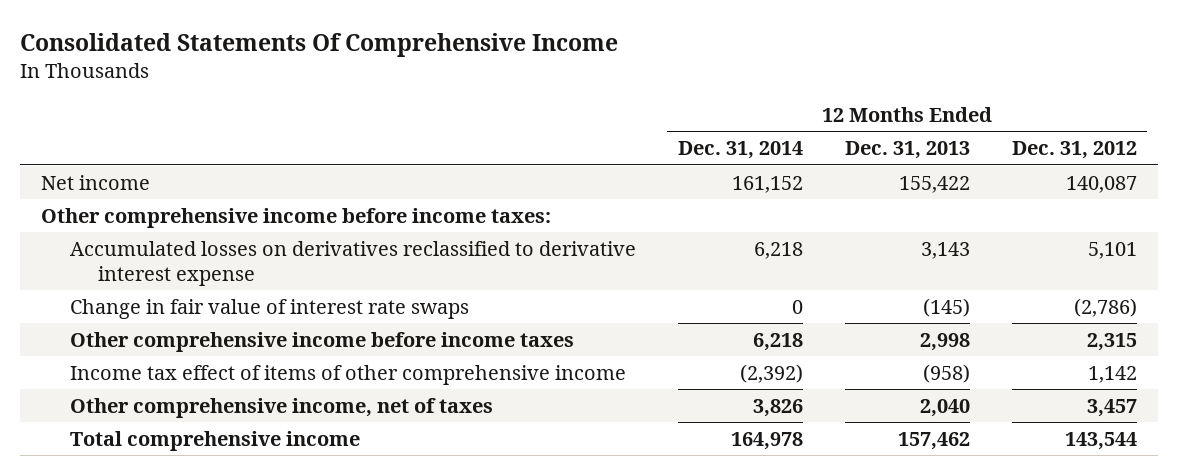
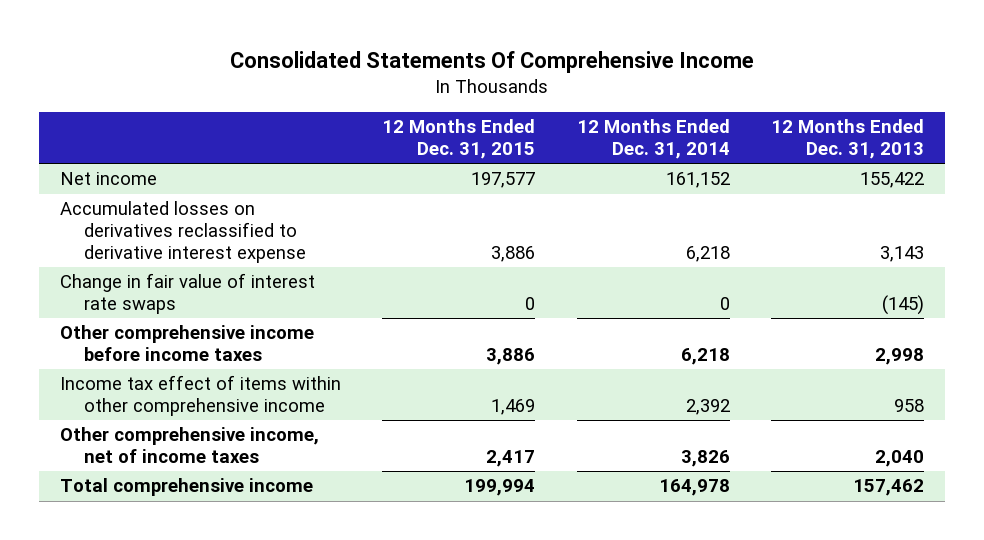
- | 12 Months Ended Dec. 31, 2014 | 12 Months Ended Dec. 31, 2013 | 12 Months Ended Dec. 31, 2012
+ | 12 Months Ended Dec. 31, 2015 | 12 Months Ended Dec. 31, 2014 | 12 Months Ended Dec. 31, 2013
- Other comprehensive income before income taxes:
- Income tax effect of items of other comprehensive income | (2,392) | (958) | 1,142
- Other comprehensive income, net of taxes | 3,826 | 2,040 | 3,457
+ Income tax effect of items within other comprehensive income | 1,469 | 2,392 | 958
+ Other comprehensive income, net of income taxes | 2,417 | 3,826 | 2,040

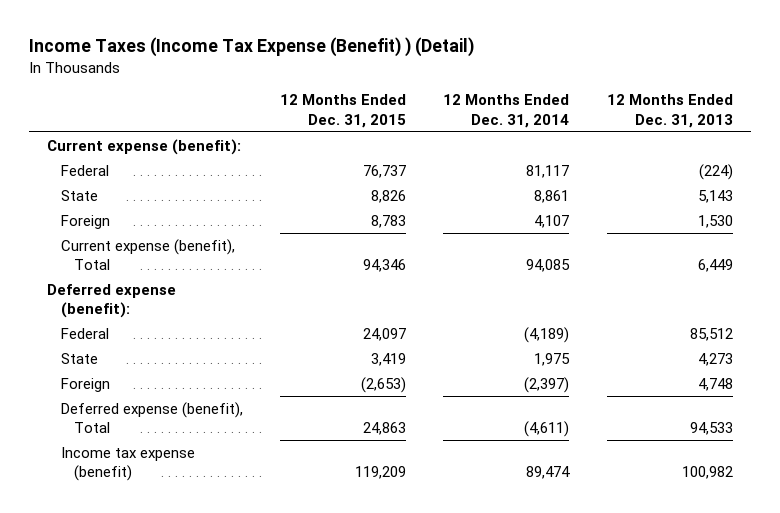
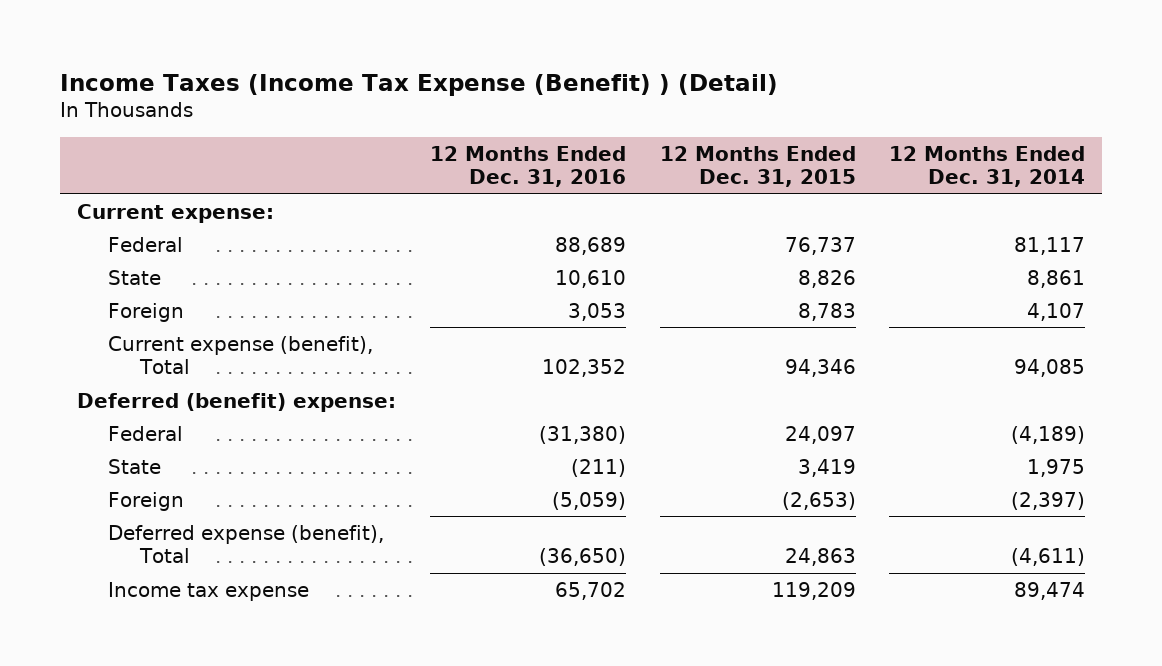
- | 12 Months Ended Dec. 31, 2015 | 12 Months Ended Dec. 31, 2014 | 12 Months Ended Dec. 31, 2013
+ | 12 Months Ended Dec. 31, 2016 | 12 Months Ended Dec. 31, 2015 | 12 Months Ended Dec. 31, 2014
- Current expense (benefit):
+ Current expense:
- Deferred expense (benefit):
+ Deferred (benefit) expense:
- Income tax expense (benefit) | 119,209 | 89,474 | 100,982
+ Income tax expense | 65,702 | 119,209 | 89,474

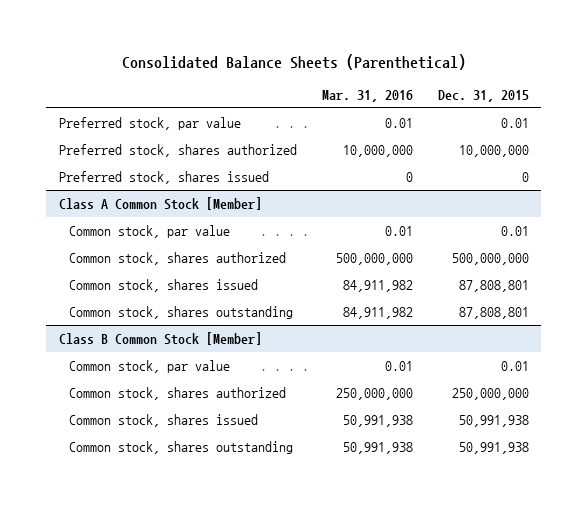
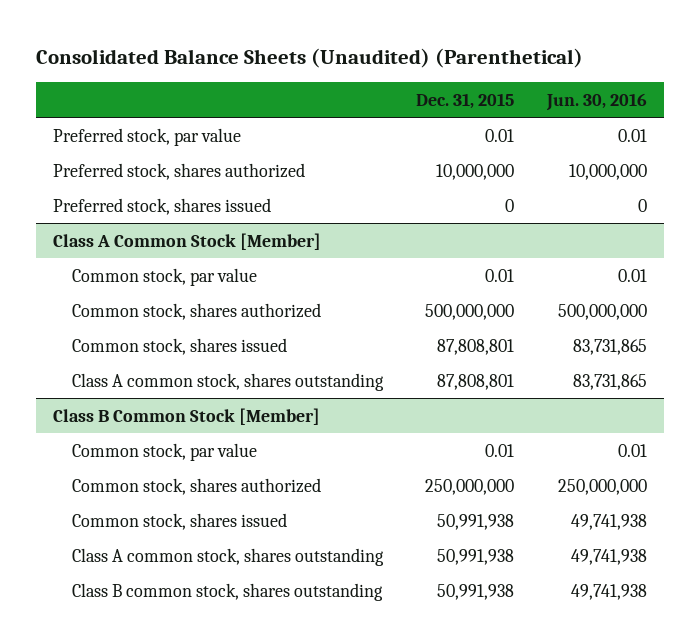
- Consolidated Balance Sheets (Parenthetical)
+ Consolidated Balance Sheets (Unaudited) (Parenthetical)
- | Mar. 31, 2016 | Dec. 31, 2015
+ | Dec. 31, 2015 | Jun. 30, 2016
@ Class A Common Stock [Member]
- Common stock, shares outstanding | 84,911,982 | 87,808,801
+ Class A common stock, shares outstanding | 87,808,801 | 83,731,865
@ Class B Common Stock [Member]
- Common stock, shares outstanding | 50,991,938 | 50,991,938
+ Class A common stock, shares outstanding | 50,991,938 | 49,741,938
+ Class B common stock, shares outstanding | 50,991,938 | 49,741,938

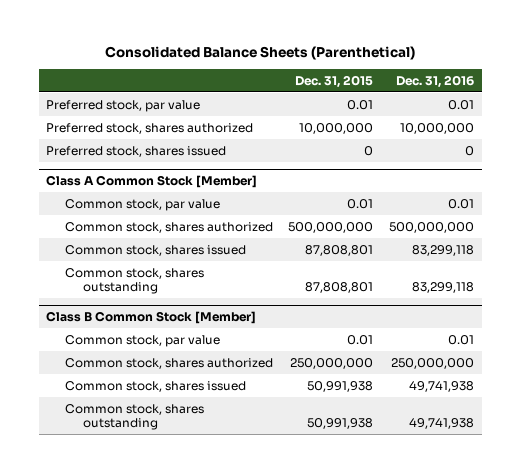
- Consolidated Balance Sheets (Unaudited) (Parenthetical)
+ Consolidated Balance Sheets (Parenthetical)
- | Dec. 31, 2015 | Jun. 30, 2016
+ | Dec. 31, 2015 | Dec. 31, 2016
@ Class A Common Stock [Member]
- Class A common stock, shares outstanding | 87,808,801 | 83,731,865
+ Common stock, shares outstanding | 87,808,801 | 83,299,118
@ Class B Common Stock [Member]
- Class A common stock, shares outstanding | 50,991,938 | 49,741,938
- Class B common stock, shares outstanding | 50,991,938 | 49,741,938
+ Common stock, shares outstanding | 50,991,938 | 49,741,938

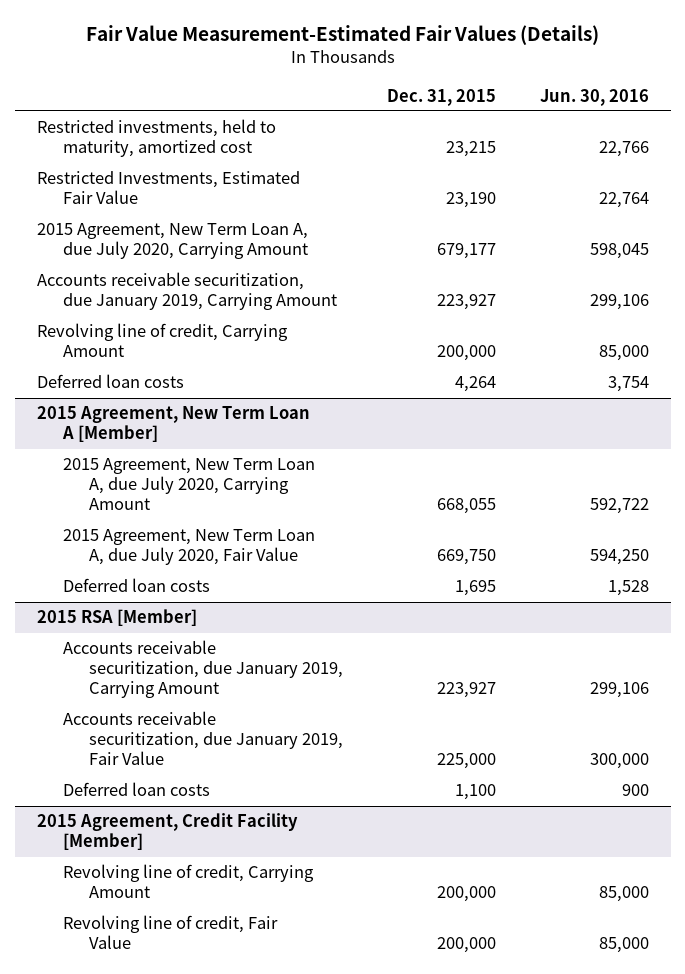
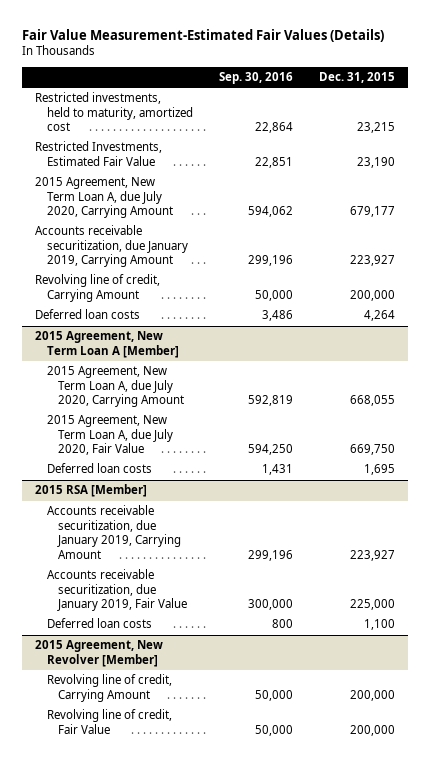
- | Dec. 31, 2015 | Jun. 30, 2016
+ | Sep. 30, 2016 | Dec. 31, 2015
- 2015 Agreement, Credit Facility [Member]
+ 2015 Agreement, New Revolver [Member]

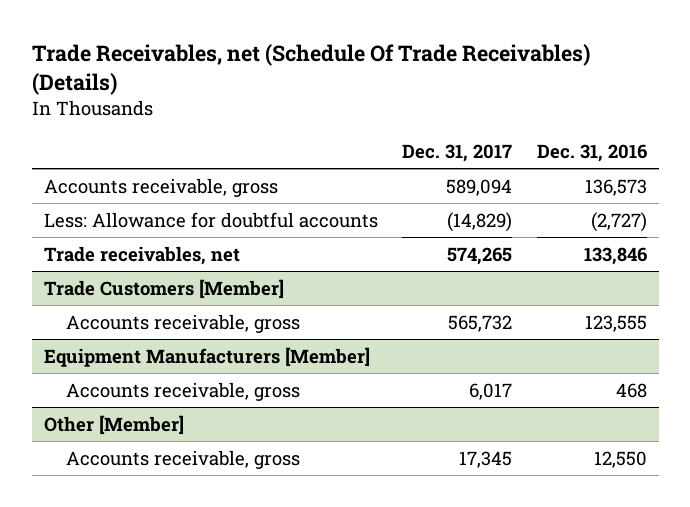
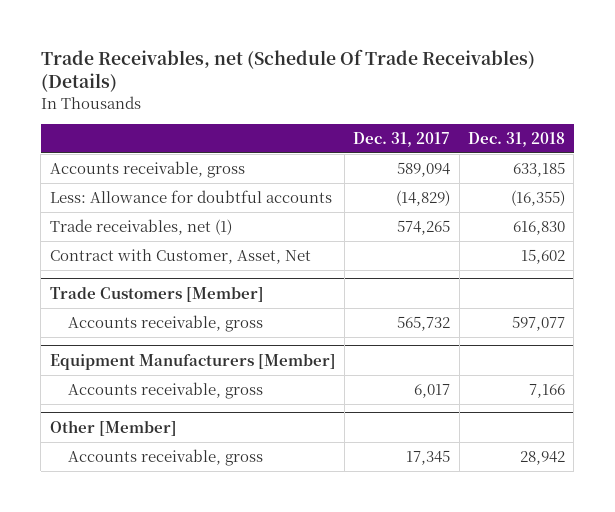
- | Dec. 31, 2017 | Dec. 31, 2016
+ | Dec. 31, 2017 | Dec. 31, 2018
- Trade receivables, net | 574,265 | 133,846
+ Trade receivables, net (1) | 574,265 | 616,830
+ Contract with Customer, Asset, Net | | 15,602

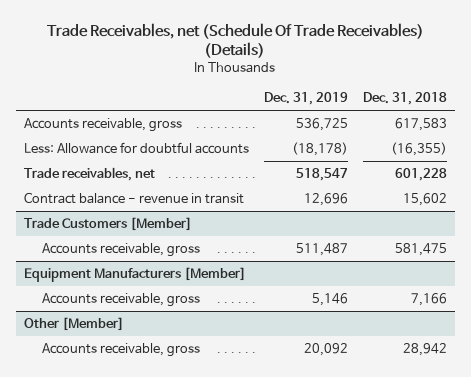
- | Dec. 31, 2017 | Dec. 31, 2018
+ | Dec. 31, 2019 | Dec. 31, 2018
- Accounts receivable, gross | 589,094 | 633,185
+ Accounts receivable, gross | 536,725 | 617,583
- Trade receivables, net (1) | 574,265 | 616,830
- Contract with Customer, Asset, Net | | 15,602
+ Trade receivables, net | 518,547 | 601,228
+ Contract balance - revenue in transit | 12,696 | 15,602
@ Trade Customers [Member]
- Accounts receivable, gross | 565,732 | 597,077
+ Accounts receivable, gross | 511,487 | 581,475

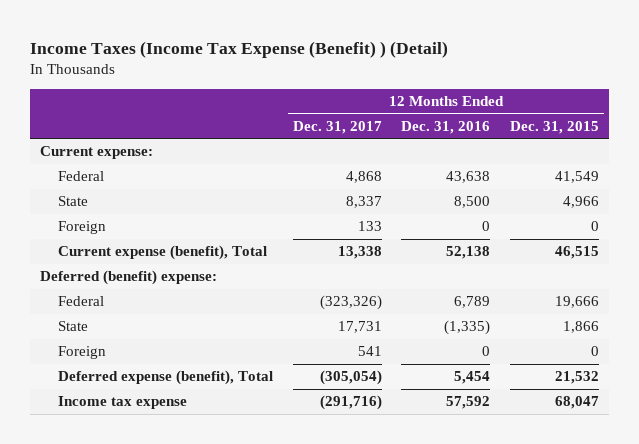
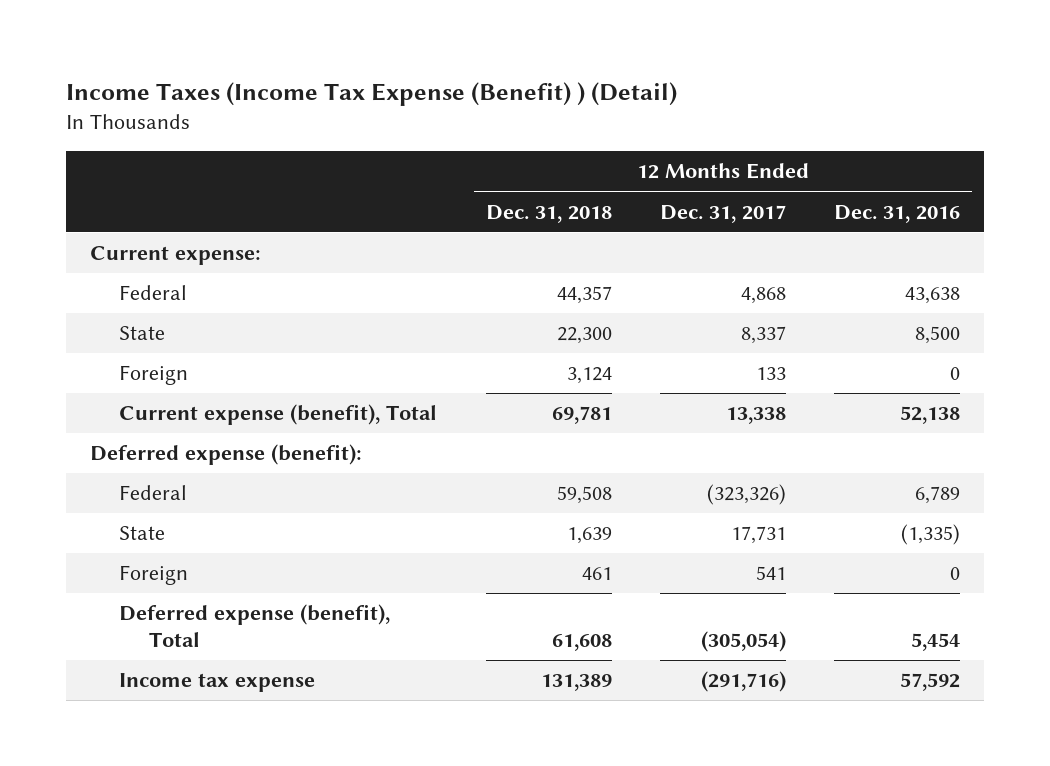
- | 12 Months Ended Dec. 31, 2017 | 12 Months Ended Dec. 31, 2016 | 12 Months Ended Dec. 31, 2015
+ | 12 Months Ended Dec. 31, 2018 | 12 Months Ended Dec. 31, 2017 | 12 Months Ended Dec. 31, 2016
- Deferred (benefit) expense:
+ Deferred expense (benefit):

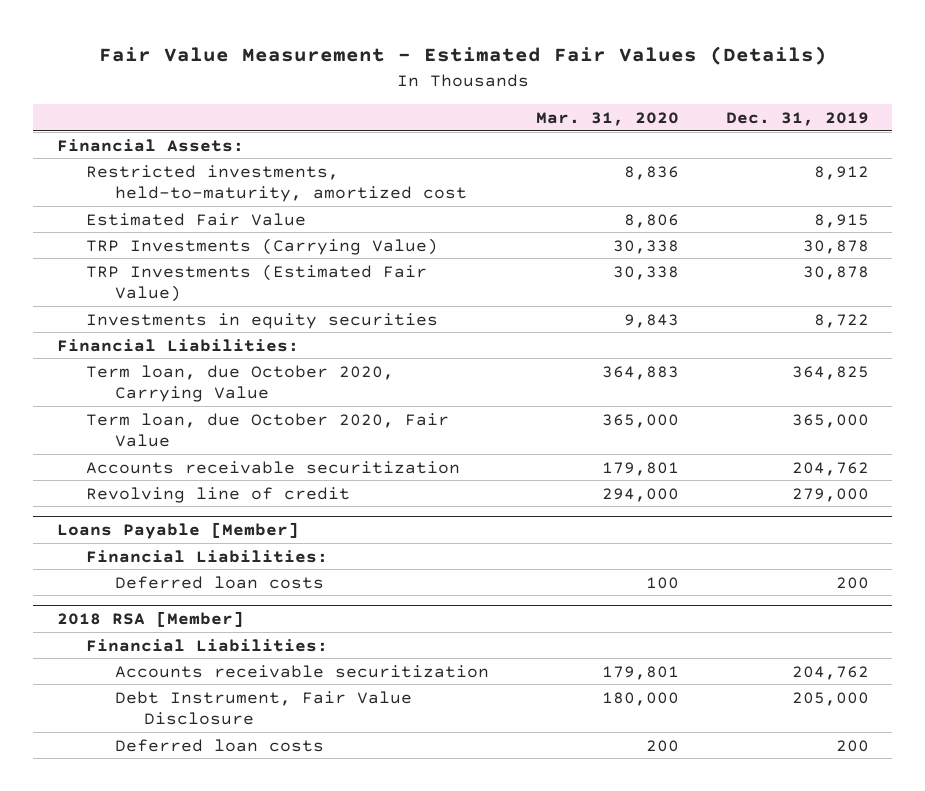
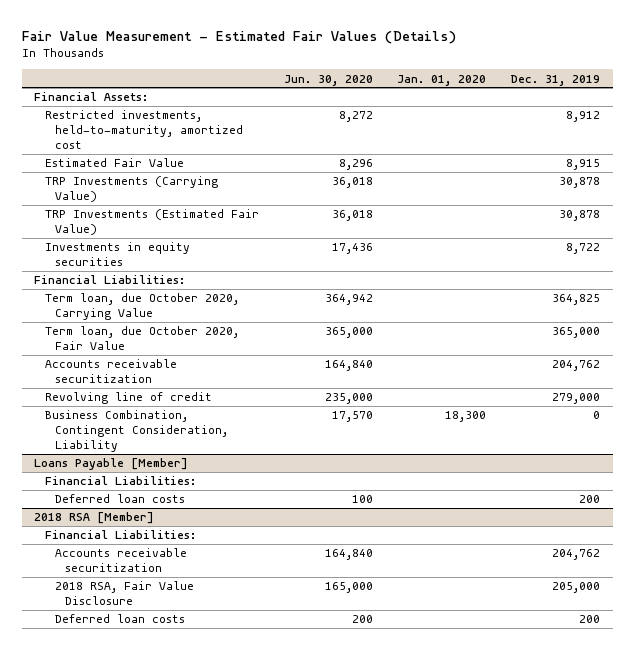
- | Mar. 31, 2020 | Dec. 31, 2019
+ | Jun. 30, 2020 | Jan. 01, 2020 | Dec. 31, 2019
+ Business Combination, Contingent Consideration, Liability | 17,570 | 18,300 | 0
@ 2018 RSA [Member]
- Debt Instrument, Fair Value Disclosure | 180,000 | 205,000
+ 2018 RSA, Fair Value Disclosure | 165,000 | | 205,000

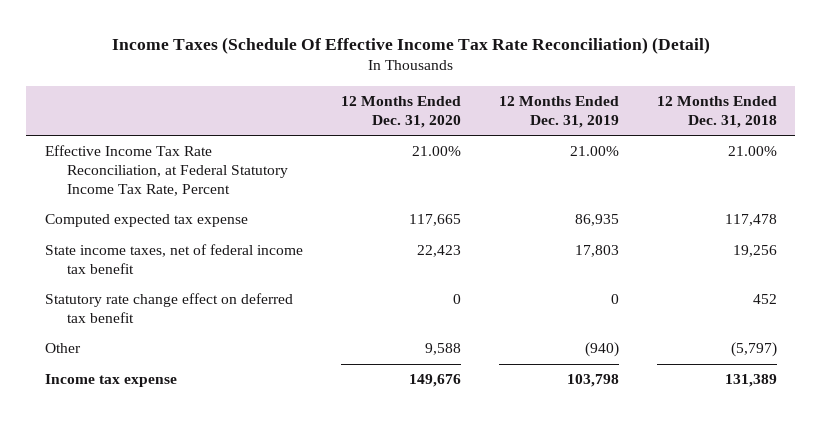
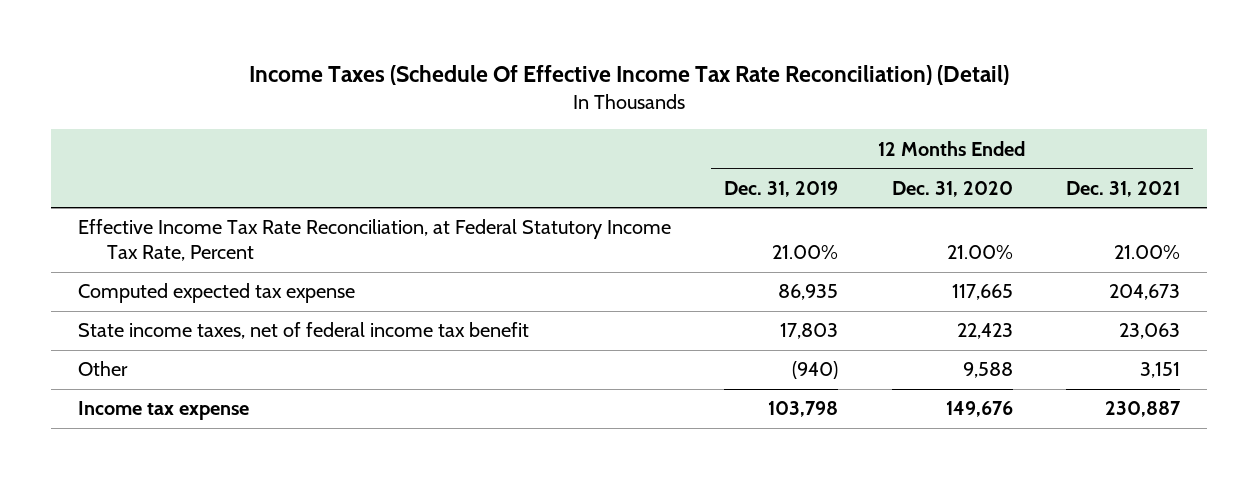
- | 12 Months Ended Dec. 31, 2020 | 12 Months Ended Dec. 31, 2019 | 12 Months Ended Dec. 31, 2018
+ | 12 Months Ended Dec. 31, 2019 | 12 Months Ended Dec. 31, 2020 | 12 Months Ended Dec. 31, 2021
- Statutory rate change effect on deferred tax benefit | 0 | 0 | 452

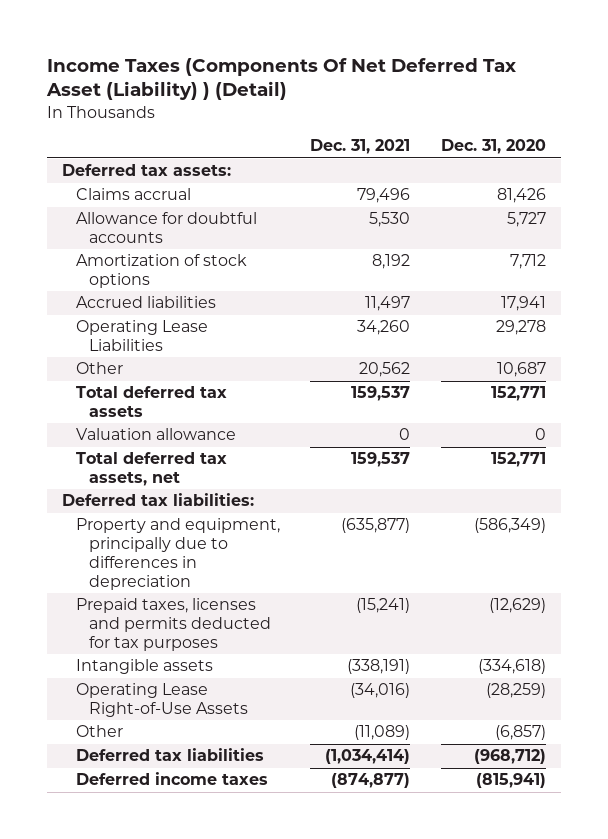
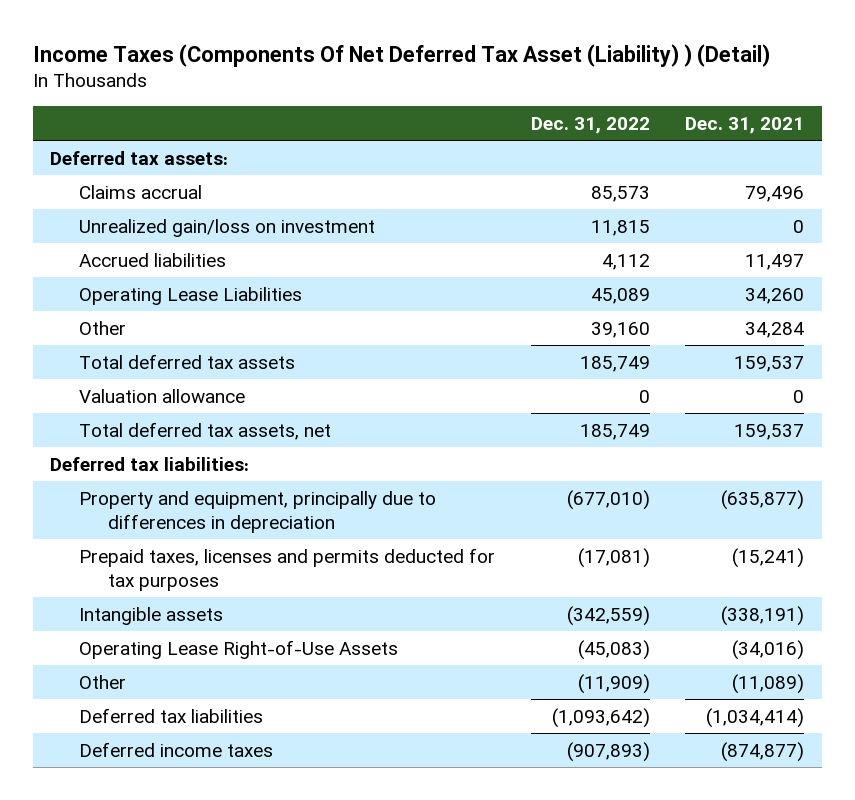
- | Dec. 31, 2021 | Dec. 31, 2020
+ | Dec. 31, 2022 | Dec. 31, 2021
- Allowance for doubtful accounts | 5,530 | 5,727
- Amortization of stock options | 8,192 | 7,712
+ Unrealized gain/loss on investment | 11,815 | 0
- Other | 20,562 | 10,687
+ Other | 39,160 | 34,284

